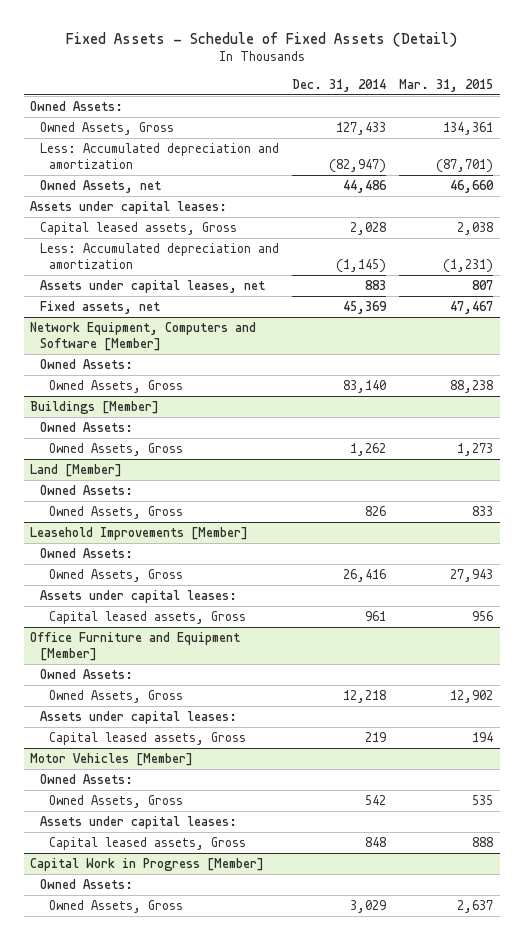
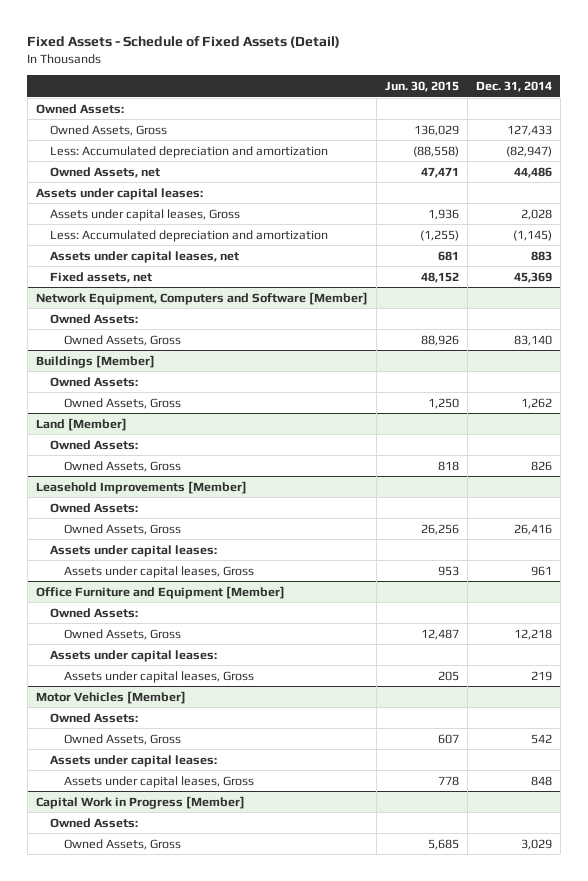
- | Dec. 31, 2014 | Mar. 31, 2015
+ | Jun. 30, 2015 | Dec. 31, 2014
- Capital leased assets, Gross | 2,028 | 2,038
+ Assets under capital leases, Gross | 1,936 | 2,028
@ Leasehold Improvements [Member]
- Capital leased assets, Gross | 961 | 956
+ Assets under capital leases, Gross | 953 | 961
@ Office Furniture and Equipment [Member]
- Capital leased assets, Gross | 219 | 194
+ Assets under capital leases, Gross | 205 | 219
@ Motor Vehicles [Member]
- Capital leased assets, Gross | 848 | 888
+ Assets under capital leases, Gross | 778 | 848

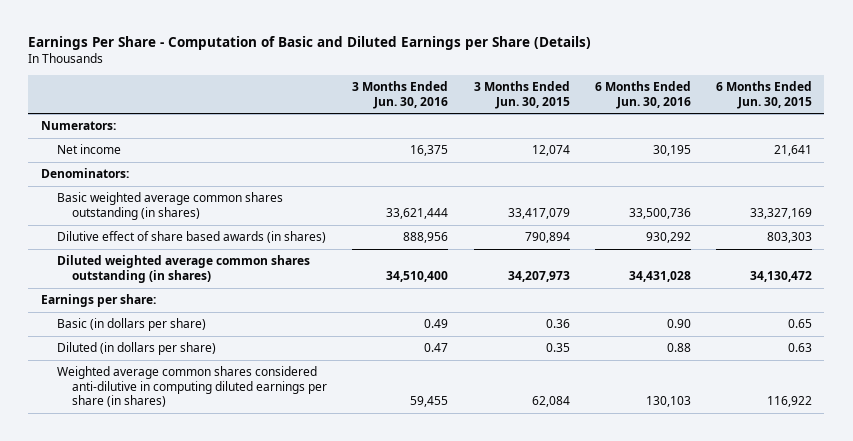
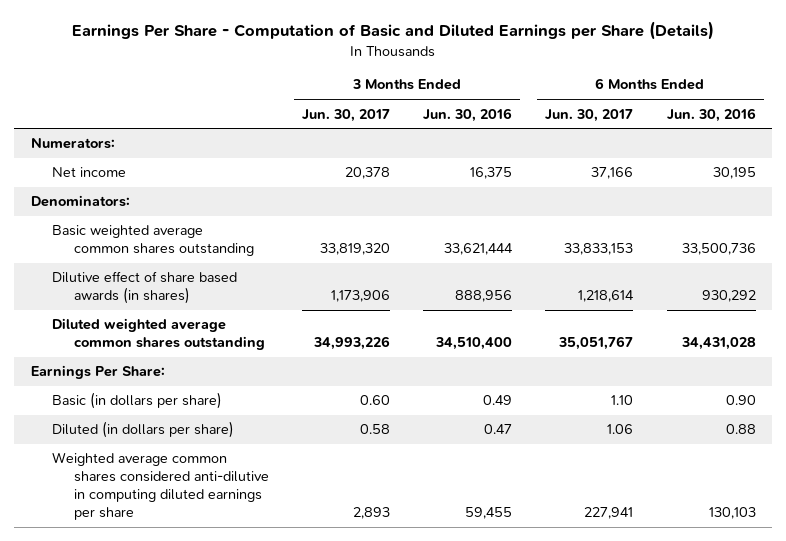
- | 3 Months Ended Jun. 30, 2016 | 3 Months Ended Jun. 30, 2015 | 6 Months Ended Jun. 30, 2016 | 6 Months Ended Jun. 30, 2015
+ | 3 Months Ended Jun. 30, 2017 | 3 Months Ended Jun. 30, 2016 | 6 Months Ended Jun. 30, 2017 | 6 Months Ended Jun. 30, 2016
- Basic weighted average common shares outstanding (in shares) | 33,621,444 | 33,417,079 | 33,500,736 | 33,327,169
+ Basic weighted average common shares outstanding | 33,819,320 | 33,621,444 | 33,833,153 | 33,500,736
- Diluted weighted average common shares outstanding (in shares) | 34,510,400 | 34,207,973 | 34,431,028 | 34,130,472
- Earnings per share:
+ Diluted weighted average common shares outstanding | 34,993,226 | 34,510,400 | 35,051,767 | 34,431,028
+ Earnings Per Share:
- Weighted average common shares considered anti-dilutive in computing diluted earnings per share (in shares) | 59,455 | 62,084 | 130,103 | 116,922
+ Weighted average common shares considered anti-dilutive in computing diluted earnings per share | 2,893 | 59,455 | 227,941 | 130,103

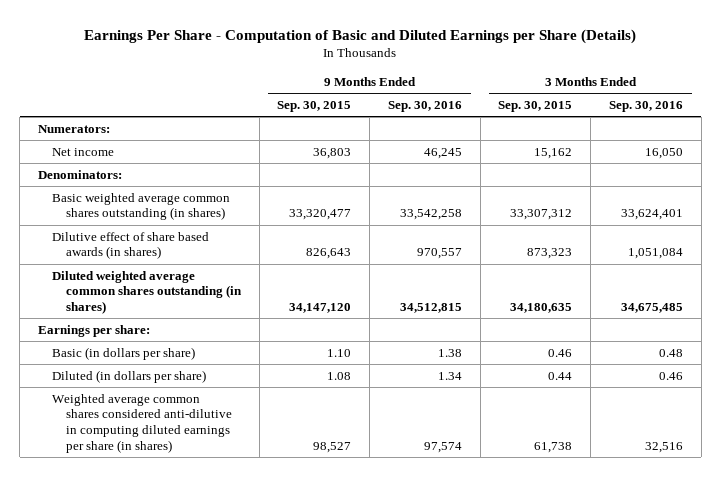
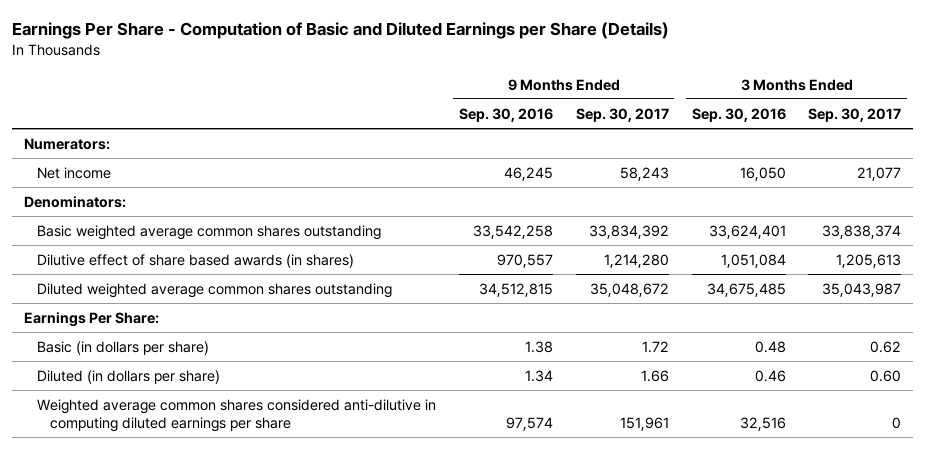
- | 9 Months Ended Sep. 30, 2015 | 9 Months Ended Sep. 30, 2016 | 3 Months Ended Sep. 30, 2015 | 3 Months Ended Sep. 30, 2016
+ | 9 Months Ended Sep. 30, 2016 | 9 Months Ended Sep. 30, 2017 | 3 Months Ended Sep. 30, 2016 | 3 Months Ended Sep. 30, 2017
- Basic weighted average common shares outstanding (in shares) | 33,320,477 | 33,542,258 | 33,307,312 | 33,624,401
+ Basic weighted average common shares outstanding | 33,542,258 | 33,834,392 | 33,624,401 | 33,838,374
- Diluted weighted average common shares outstanding (in shares) | 34,147,120 | 34,512,815 | 34,180,635 | 34,675,485
- Earnings per share:
+ Diluted weighted average common shares outstanding | 34,512,815 | 35,048,672 | 34,675,485 | 35,043,987
+ Earnings Per Share:
- Weighted average common shares considered anti-dilutive in computing diluted earnings per share (in shares) | 98,527 | 97,574 | 61,738 | 32,516
+ Weighted average common shares considered anti-dilutive in computing diluted earnings per share | 97,574 | 151,961 | 32,516 | 0

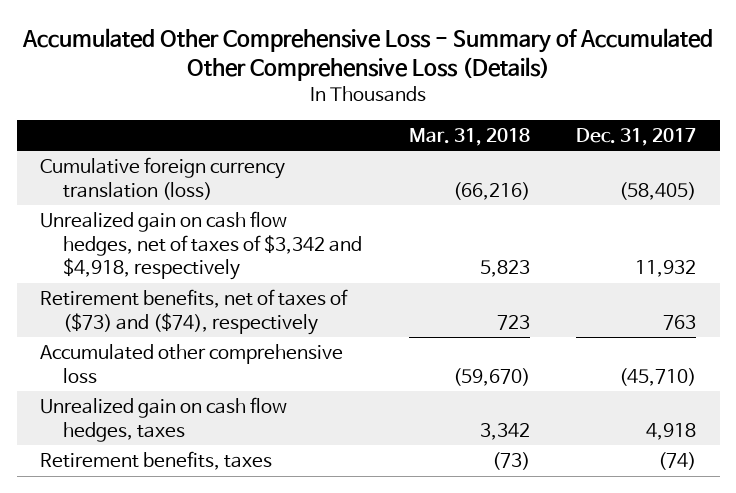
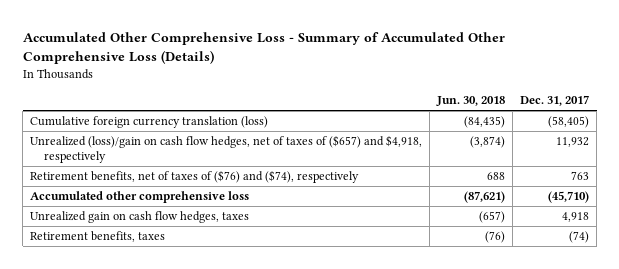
- | Mar. 31, 2018 | Dec. 31, 2017
+ | Jun. 30, 2018 | Dec. 31, 2017
- Unrealized gain on cash flow hedges, net of taxes of $3,342 and $4,918, respectively | 5,823 | 11,932
- Retirement benefits, net of taxes of ($73) and ($74), respectively | 723 | 763
+ Unrealized (loss)/gain on cash flow hedges, net of taxes of ($657) and $4,918, respectively | (3,874) | 11,932
+ Retirement benefits, net of taxes of ($76) and ($74), respectively | 688 | 763

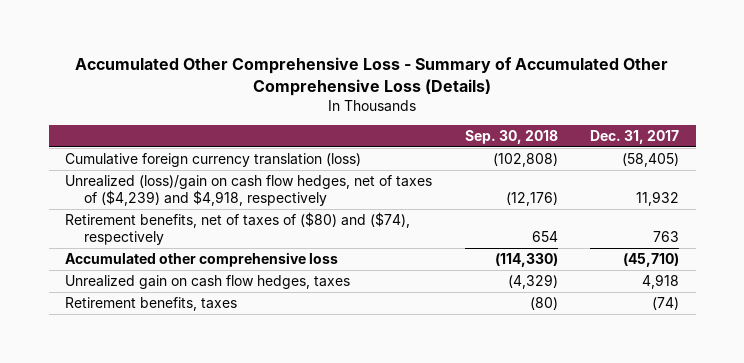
- | Jun. 30, 2018 | Dec. 31, 2017
+ | Sep. 30, 2018 | Dec. 31, 2017
- Unrealized (loss)/gain on cash flow hedges, net of taxes of ($657) and $4,918, respectively | (3,874) | 11,932
- Retirement benefits, net of taxes of ($76) and ($74), respectively | 688 | 763
+ Unrealized (loss)/gain on cash flow hedges, net of taxes of ($4,239) and $4,918, respectively | (12,176) | 11,932
+ Retirement benefits, net of taxes of ($80) and ($74), respectively | 654 | 763

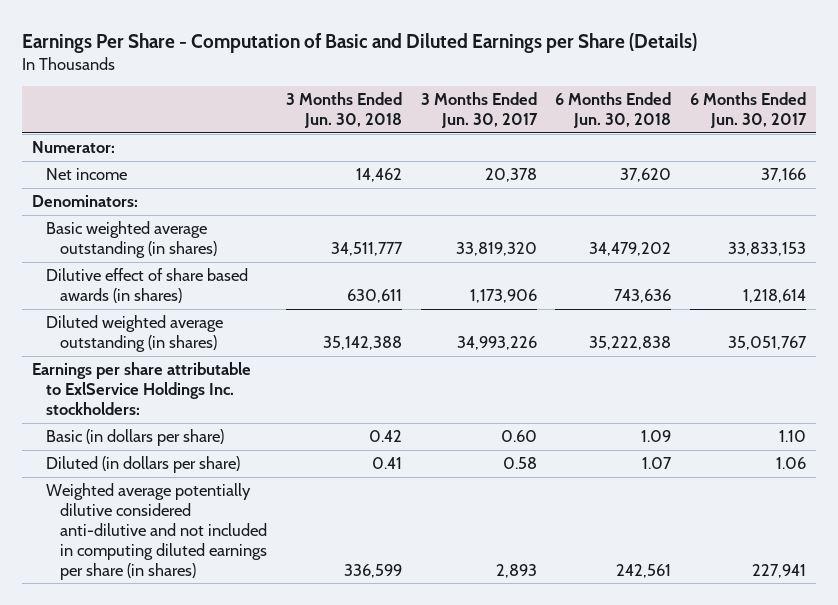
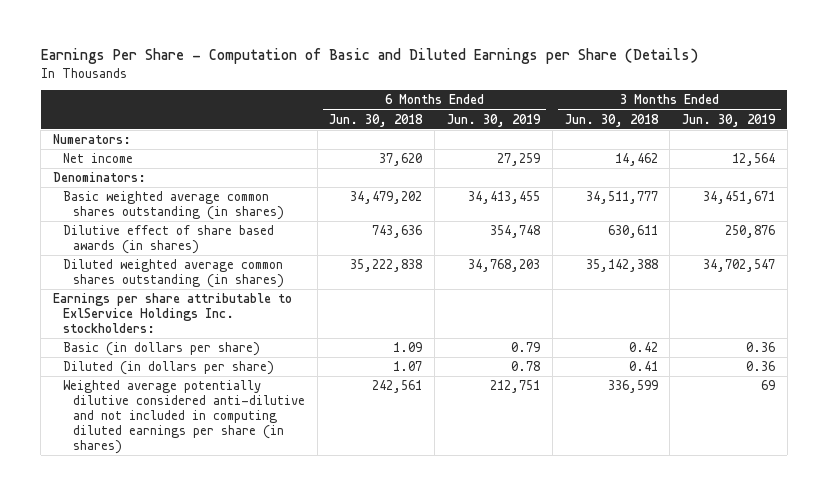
- | 3 Months Ended Jun. 30, 2018 | 3 Months Ended Jun. 30, 2017 | 6 Months Ended Jun. 30, 2018 | 6 Months Ended Jun. 30, 2017
+ | 6 Months Ended Jun. 30, 2018 | 6 Months Ended Jun. 30, 2019 | 3 Months Ended Jun. 30, 2018 | 3 Months Ended Jun. 30, 2019
- Numerator:
+ Numerators:
- Basic weighted average outstanding (in shares) | 34,511,777 | 33,819,320 | 34,479,202 | 33,833,153
+ Basic weighted average common shares outstanding (in shares) | 34,479,202 | 34,413,455 | 34,511,777 | 34,451,671
- Diluted weighted average outstanding (in shares) | 35,142,388 | 34,993,226 | 35,222,838 | 35,051,767
+ Diluted weighted average common shares outstanding (in shares) | 35,222,838 | 34,768,203 | 35,142,388 | 34,702,547

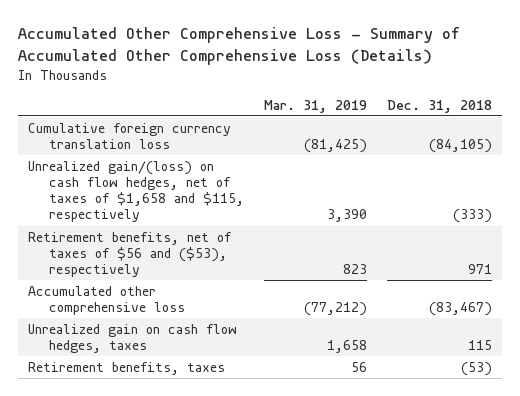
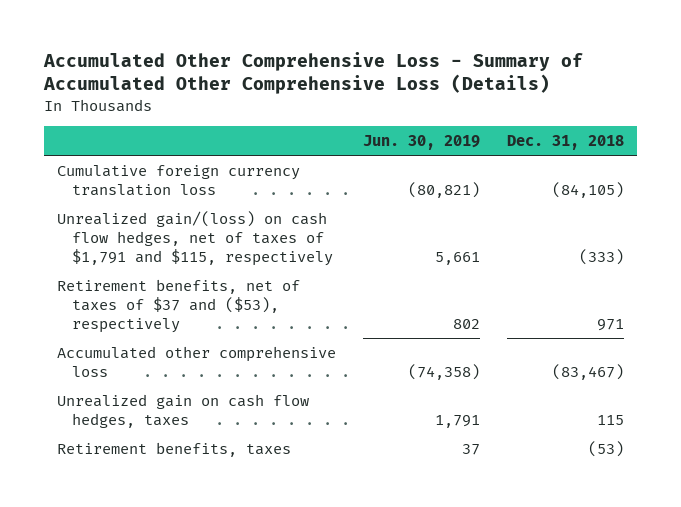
- | Mar. 31, 2019 | Dec. 31, 2018
+ | Jun. 30, 2019 | Dec. 31, 2018
- Unrealized gain/(loss) on cash flow hedges, net of taxes of $1,658 and $115, respectively | 3,390 | (333)
- Retirement benefits, net of taxes of $56 and ($53), respectively | 823 | 971
+ Unrealized gain/(loss) on cash flow hedges, net of taxes of $1,791 and $115, respectively | 5,661 | (333)
+ Retirement benefits, net of taxes of $37 and ($53), respectively | 802 | 971

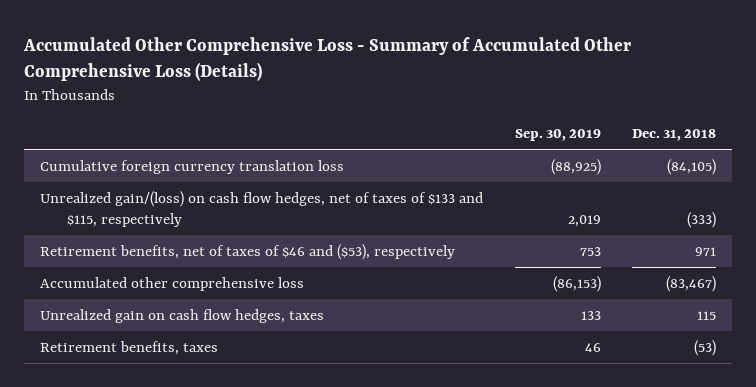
- | Jun. 30, 2019 | Dec. 31, 2018
+ | Sep. 30, 2019 | Dec. 31, 2018
- Unrealized gain/(loss) on cash flow hedges, net of taxes of $1,791 and $115, respectively | 5,661 | (333)
- Retirement benefits, net of taxes of $37 and ($53), respectively | 802 | 971
+ Unrealized gain/(loss) on cash flow hedges, net of taxes of $133 and $115, respectively | 2,019 | (333)
+ Retirement benefits, net of taxes of $46 and ($53), respectively | 753 | 971

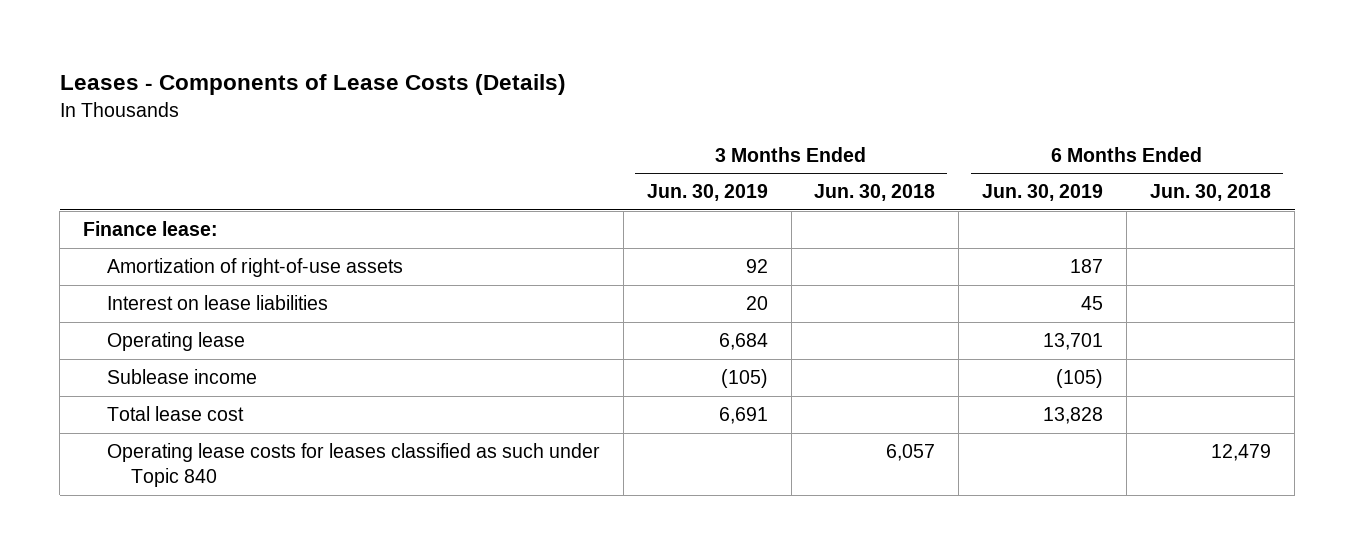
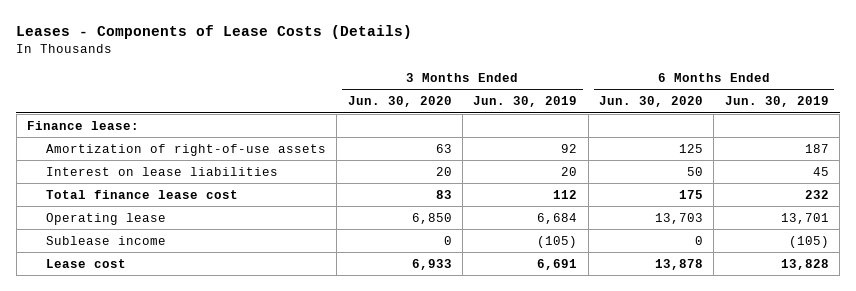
- | 3 Months Ended Jun. 30, 2019 | 3 Months Ended Jun. 30, 2018 | 6 Months Ended Jun. 30, 2019 | 6 Months Ended Jun. 30, 2018
+ | 3 Months Ended Jun. 30, 2020 | 3 Months Ended Jun. 30, 2019 | 6 Months Ended Jun. 30, 2020 | 6 Months Ended Jun. 30, 2019
+ Total finance lease cost | 83 | 112 | 175 | 232
- Total lease cost | 6,691 | | 13,828 |
- Operating lease costs for leases classified as such under Topic 840 | | 6,057 | | 12,479
+ Lease cost | 6,933 | 6,691 | 13,878 | 13,828

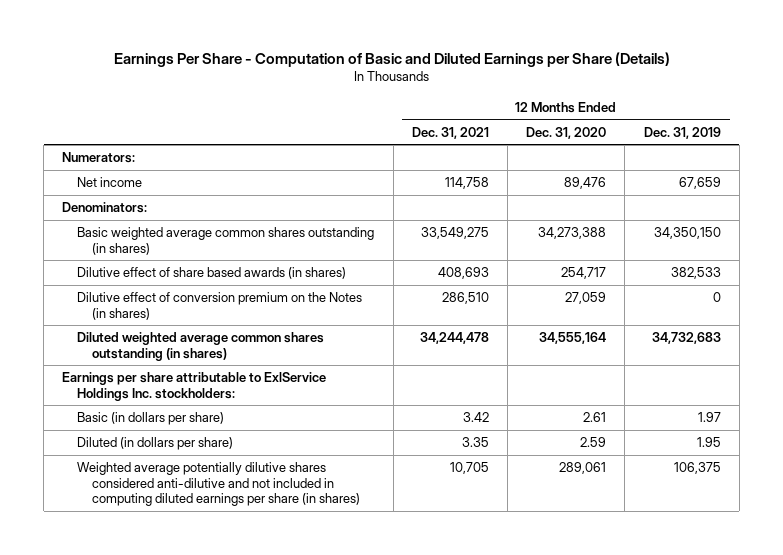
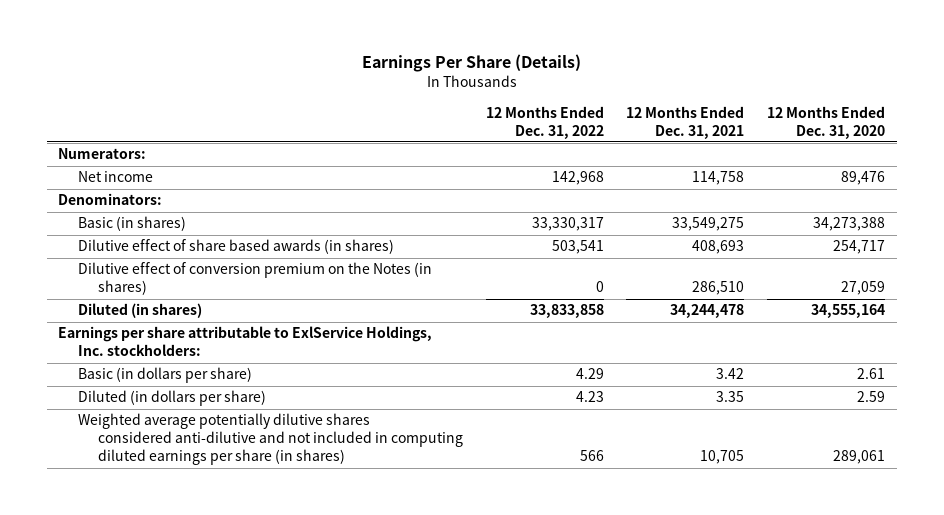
- Earnings Per Share - Computation of Basic and Diluted Earnings per Share (Details)
+ Earnings Per Share (Details)
- | 12 Months Ended Dec. 31, 2021 | 12 Months Ended Dec. 31, 2020 | 12 Months Ended Dec. 31, 2019
+ | 12 Months Ended Dec. 31, 2022 | 12 Months Ended Dec. 31, 2021 | 12 Months Ended Dec. 31, 2020
- Basic weighted average common shares outstanding (in shares) | 33,549,275 | 34,273,388 | 34,350,150
+ Basic (in shares) | 33,330,317 | 33,549,275 | 34,273,388
- Diluted weighted average common shares outstanding (in shares) | 34,244,478 | 34,555,164 | 34,732,683
- Earnings per share attributable to ExlService Holdings Inc. stockholders:
+ Diluted (in shares) | 33,833,858 | 34,244,478 | 34,555,164
+ Earnings per share attributable to ExlService Holdings, Inc. stockholders:

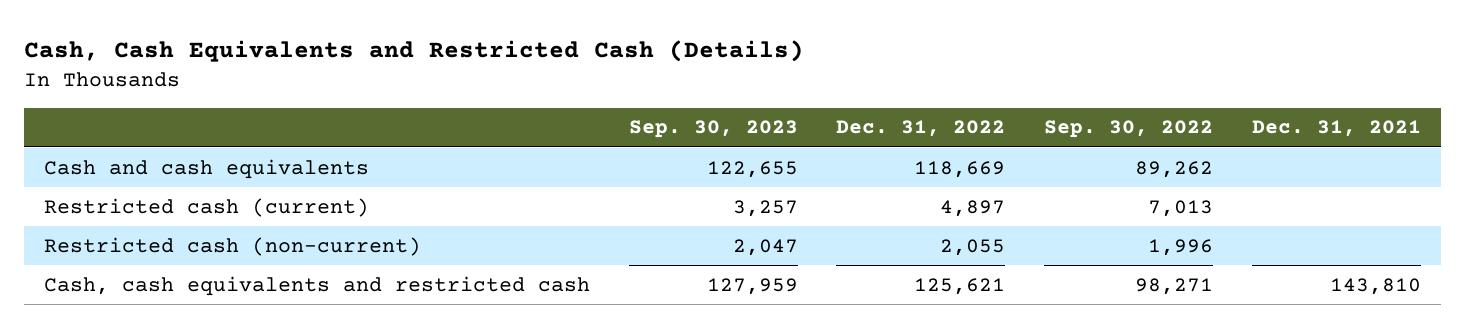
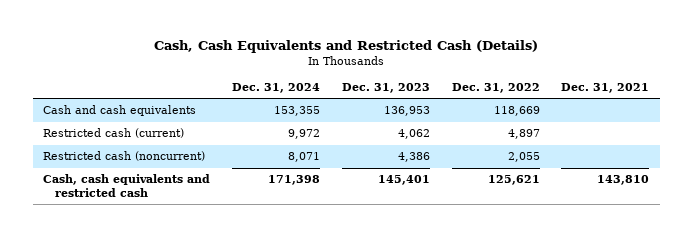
- | Sep. 30, 2023 | Dec. 31, 2022 | Sep. 30, 2022 | Dec. 31, 2021
+ | Dec. 31, 2024 | Dec. 31, 2023 | Dec. 31, 2022 | Dec. 31, 2021
- Restricted cash (non-current) | 2,047 | 2,055 | 1,996 |
+ Restricted cash (noncurrent) | 8,071 | 4,386 | 2,055 |

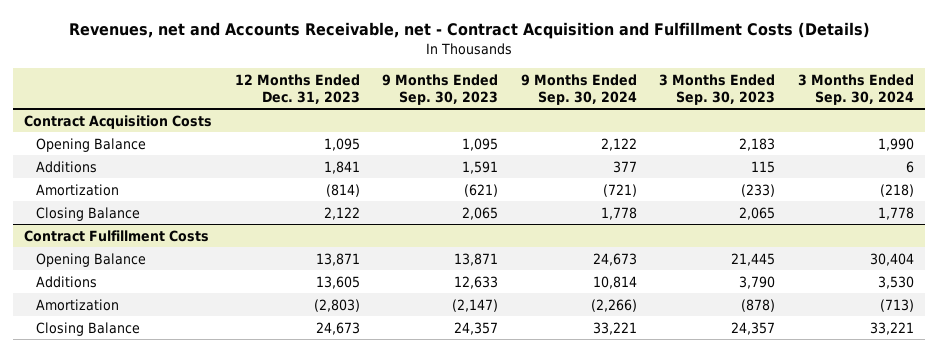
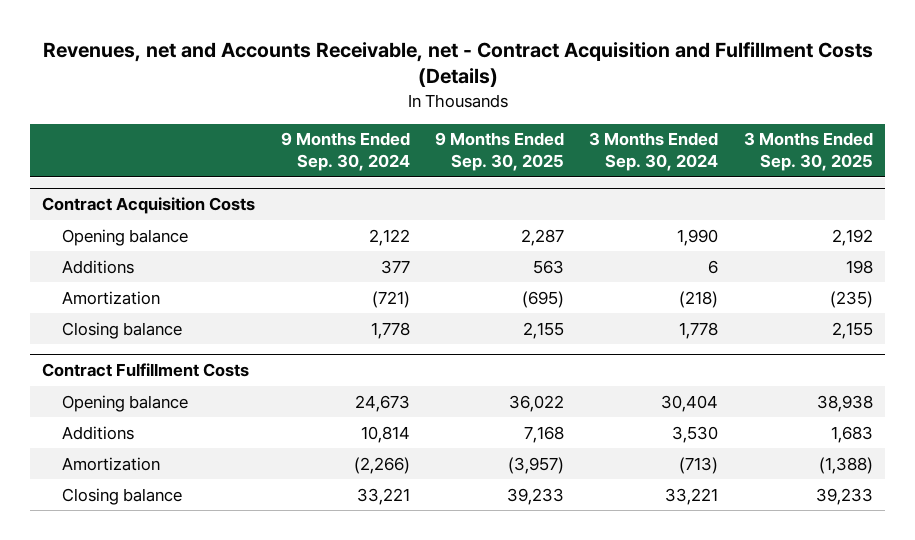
- | 12 Months Ended Dec. 31, 2023 | 9 Months Ended Sep. 30, 2023 | 9 Months Ended Sep. 30, 2024 | 3 Months Ended Sep. 30, 2023 | 3 Months Ended Sep. 30, 2024
+ | 9 Months Ended Sep. 30, 2024 | 9 Months Ended Sep. 30, 2025 | 3 Months Ended Sep. 30, 2024 | 3 Months Ended Sep. 30, 2025
@ Contract Acquisition Costs
- Opening Balance | 1,095 | 1,095 | 2,122 | 2,183 | 1,990
+ Opening balance | 2,122 | 2,287 | 1,990 | 2,192
- Closing Balance | 2,122 | 2,065 | 1,778 | 2,065 | 1,778
+ Closing balance | 1,778 | 2,155 | 1,778 | 2,155
@ Contract Fulfillment Costs
- Opening Balance | 13,871 | 13,871 | 24,673 | 21,445 | 30,404
+ Opening balance | 24,673 | 36,022 | 30,404 | 38,938
- Closing Balance | 24,673 | 24,357 | 33,221 | 24,357 | 33,221
+ Closing balance | 33,221 | 39,233 | 33,221 | 39,233

